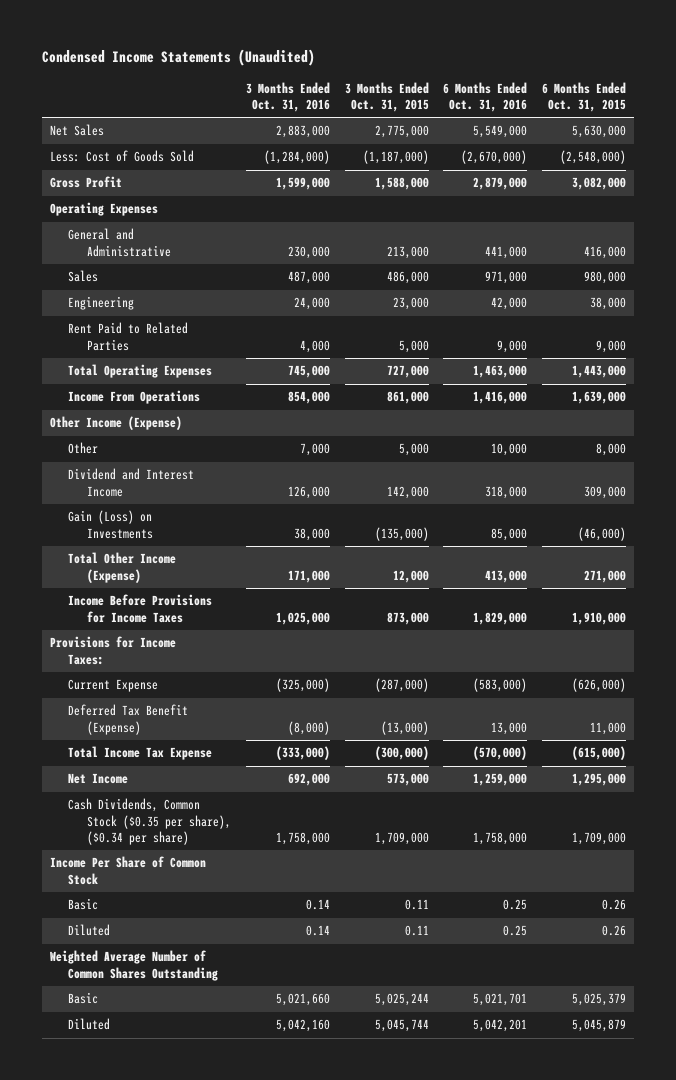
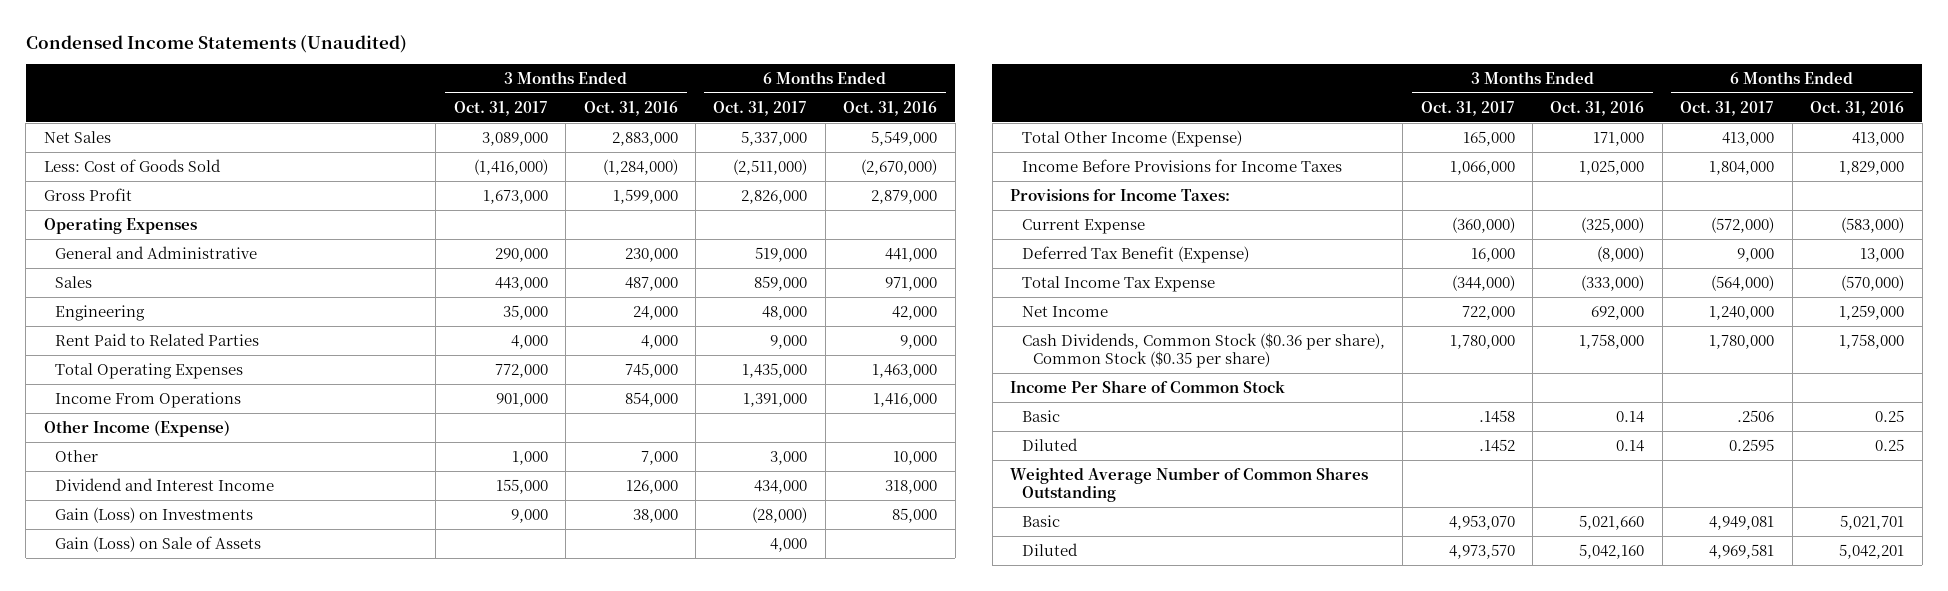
- | 3 Months Ended Oct. 31, 2016 | 3 Months Ended Oct. 31, 2015 | 6 Months Ended Oct. 31, 2016 | 6 Months Ended Oct. 31, 2015
+ | 3 Months Ended Oct. 31, 2017 | 3 Months Ended Oct. 31, 2016 | 6 Months Ended Oct. 31, 2017 | 6 Months Ended Oct. 31, 2016
+ Gain (Loss) on Sale of Assets | | | 4,000 |
- Cash Dividends, Common Stock ($0.35 per share), ($0.34 per share) | 1,758,000 | 1,709,000 | 1,758,000 | 1,709,000
+ Cash Dividends, Common Stock ($0.36 per share), Common Stock ($0.35 per share) | 1,780,000 | 1,758,000 | 1,780,000 | 1,758,000

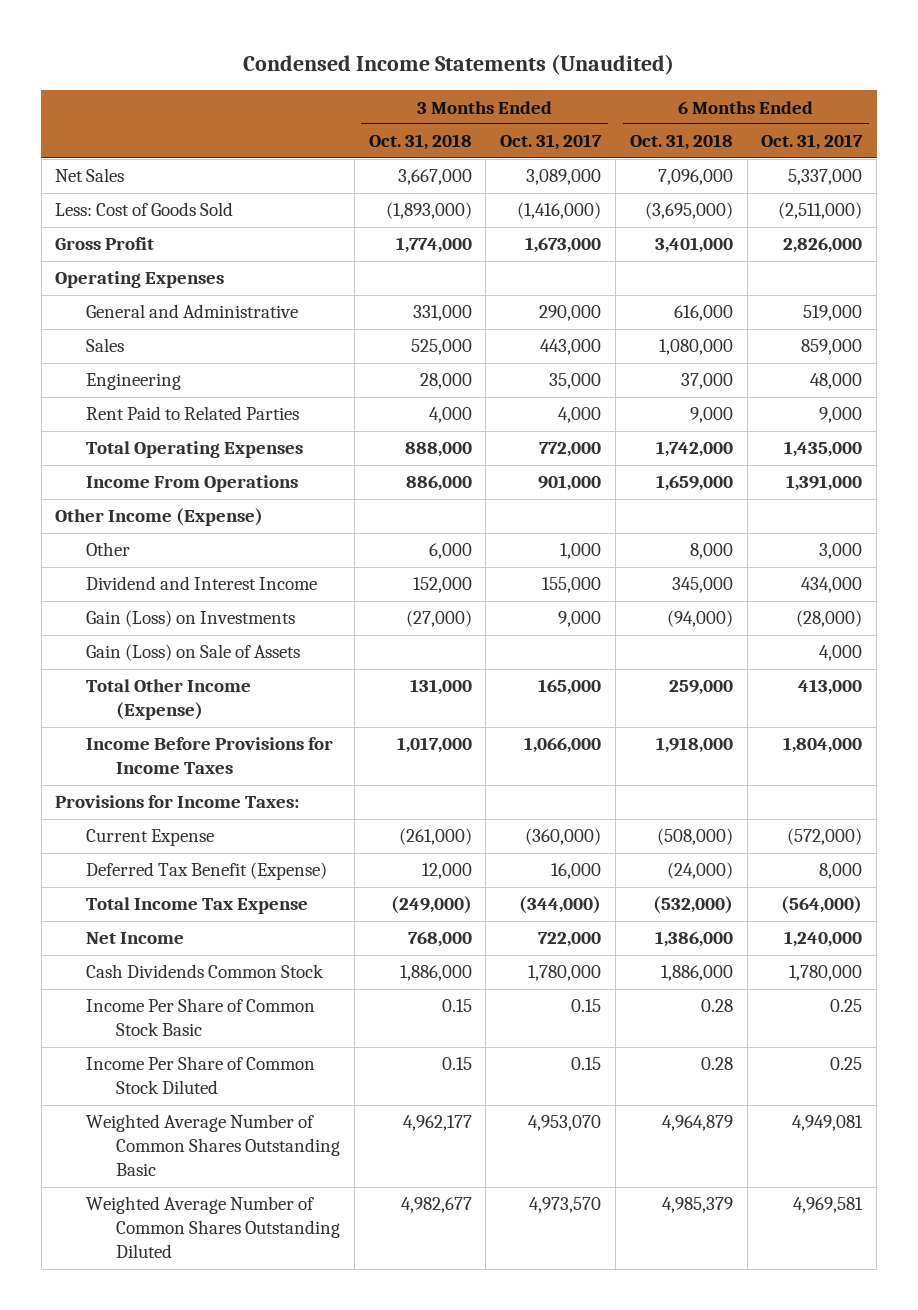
- | 3 Months Ended Oct. 31, 2017 | 3 Months Ended Oct. 31, 2016 | 6 Months Ended Oct. 31, 2017 | 6 Months Ended Oct. 31, 2016
+ | 3 Months Ended Oct. 31, 2018 | 3 Months Ended Oct. 31, 2017 | 6 Months Ended Oct. 31, 2018 | 6 Months Ended Oct. 31, 2017
- Deferred Tax Benefit (Expense) | 16,000 | (8,000) | 9,000 | 13,000
+ Deferred Tax Benefit (Expense) | 12,000 | 16,000 | (24,000) | 8,000
- Cash Dividends, Common Stock ($0.36 per share), Common Stock ($0.35 per share) | 1,780,000 | 1,758,000 | 1,780,000 | 1,758,000
- Income Per Share of Common Stock
- Basic | .1458 | 0.14 | .2506 | 0.25
- Diluted | .1452 | 0.14 | 0.2595 | 0.25
- Weighted Average Number of Common Shares Outstanding
- Basic | 4,953,070 | 5,021,660 | 4,949,081 | 5,021,701
- Diluted | 4,973,570 | 5,042,160 | 4,969,581 | 5,042,201
+ Cash Dividends Common Stock | 1,886,000 | 1,780,000 | 1,886,000 | 1,780,000
+ Income Per Share of Common Stock Basic | 0.15 | 0.15 | 0.28 | 0.25
+ Income Per Share of Common Stock Diluted | 0.15 | 0.15 | 0.28 | 0.25
+ Weighted Average Number of Common Shares Outstanding Basic | 4,962,177 | 4,953,070 | 4,964,879 | 4,949,081
+ Weighted Average Number of Common Shares Outstanding Diluted | 4,982,677 | 4,973,570 | 4,985,379 | 4,969,581

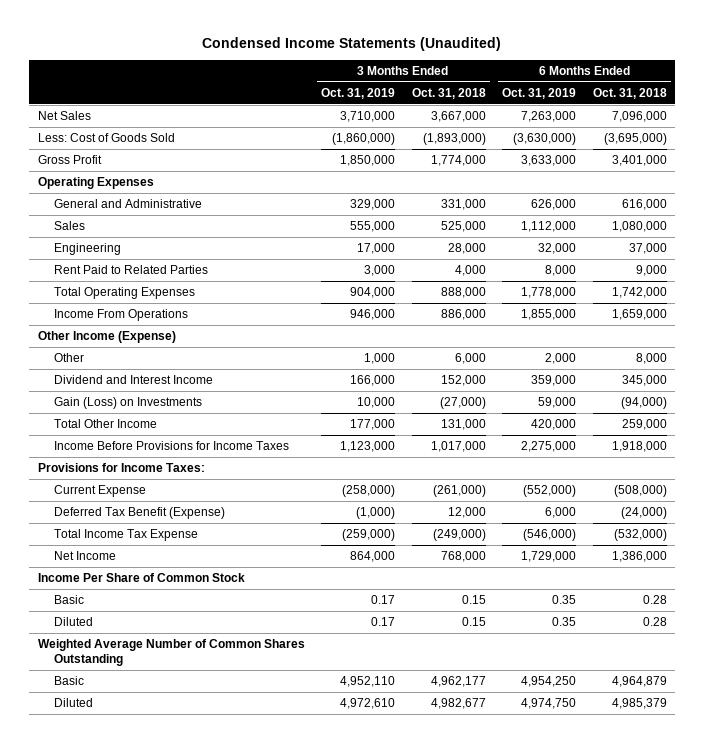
- | 3 Months Ended Oct. 31, 2018 | 3 Months Ended Oct. 31, 2017 | 6 Months Ended Oct. 31, 2018 | 6 Months Ended Oct. 31, 2017
+ | 3 Months Ended Oct. 31, 2019 | 3 Months Ended Oct. 31, 2018 | 6 Months Ended Oct. 31, 2019 | 6 Months Ended Oct. 31, 2018
- Gain (Loss) on Sale of Assets | | | | 4,000
- Total Other Income (Expense) | 131,000 | 165,000 | 259,000 | 413,000
+ Total Other Income | 177,000 | 131,000 | 420,000 | 259,000
- Cash Dividends Common Stock | 1,886,000 | 1,780,000 | 1,886,000 | 1,780,000
- Income Per Share of Common Stock Basic | 0.15 | 0.15 | 0.28 | 0.25
- Income Per Share of Common Stock Diluted | 0.15 | 0.15 | 0.28 | 0.25
- Weighted Average Number of Common Shares Outstanding Basic | 4,962,177 | 4,953,070 | 4,964,879 | 4,949,081
- Weighted Average Number of Common Shares Outstanding Diluted | 4,982,677 | 4,973,570 | 4,985,379 | 4,969,581
+ Income Per Share of Common Stock
+ Basic | 0.17 | 0.15 | 0.35 | 0.28
+ Diluted | 0.17 | 0.15 | 0.35 | 0.28
+ Weighted Average Number of Common Shares Outstanding
+ Basic | 4,952,110 | 4,962,177 | 4,954,250 | 4,964,879
+ Diluted | 4,972,610 | 4,982,677 | 4,974,750 | 4,985,379

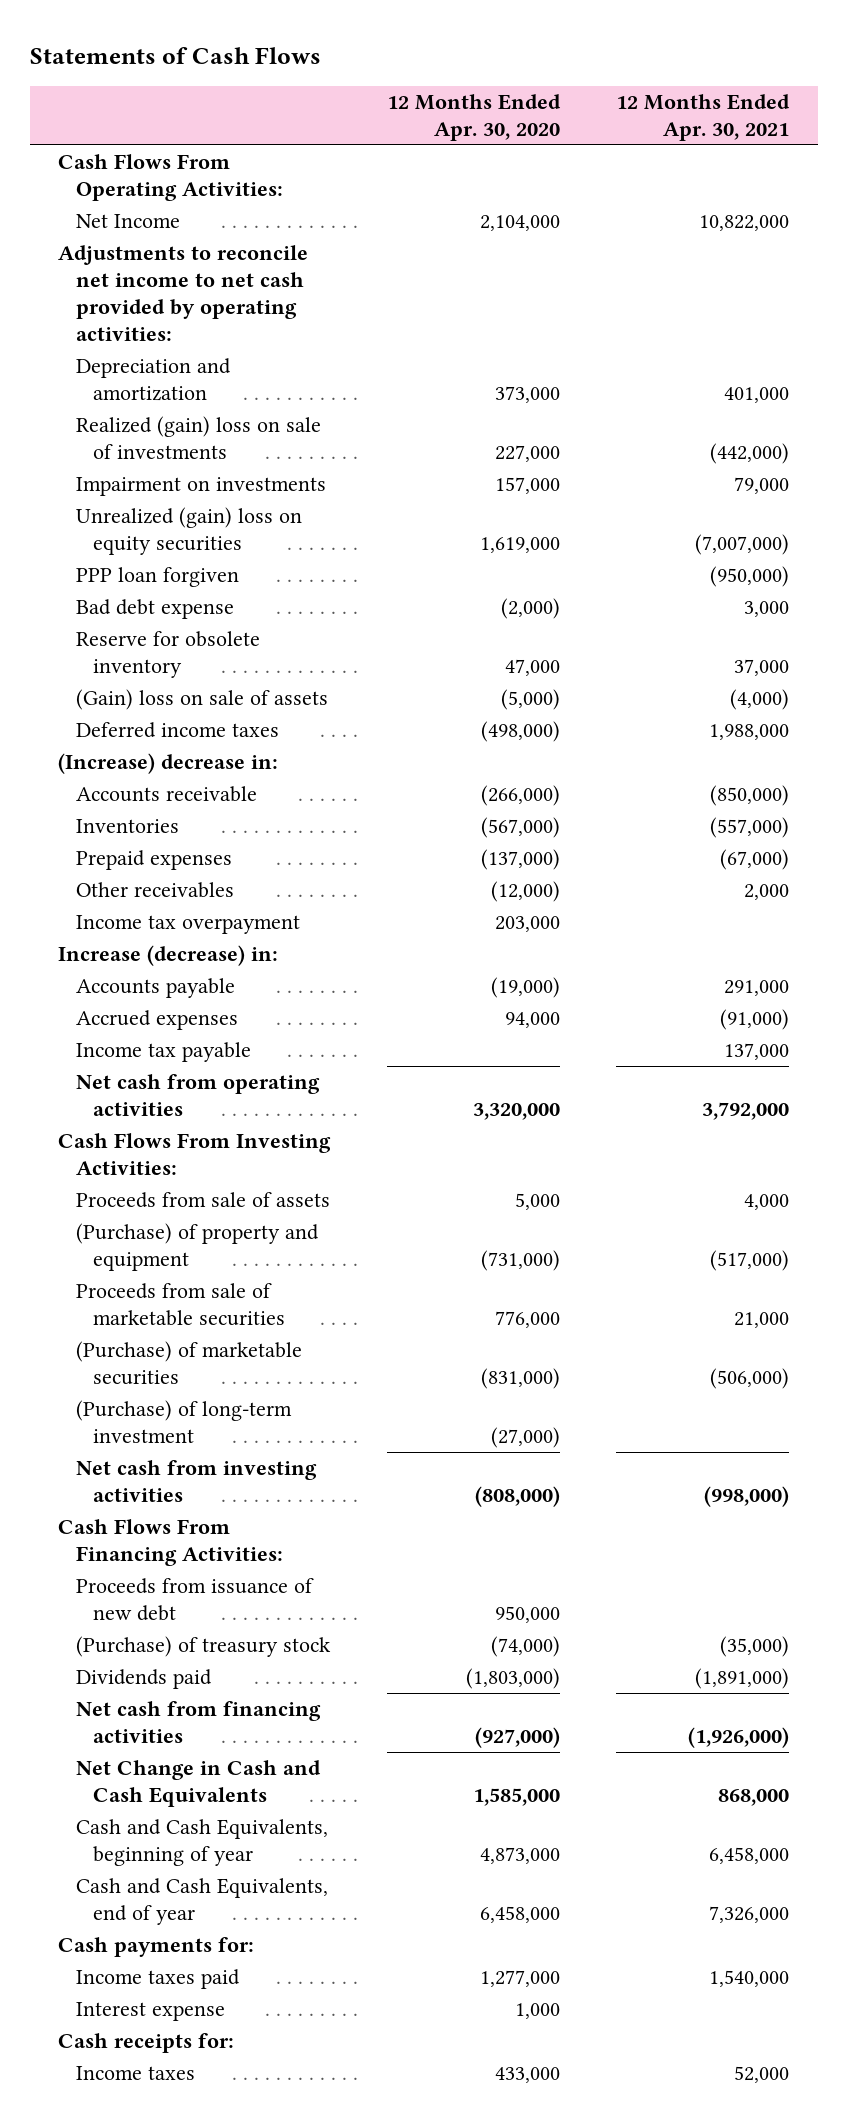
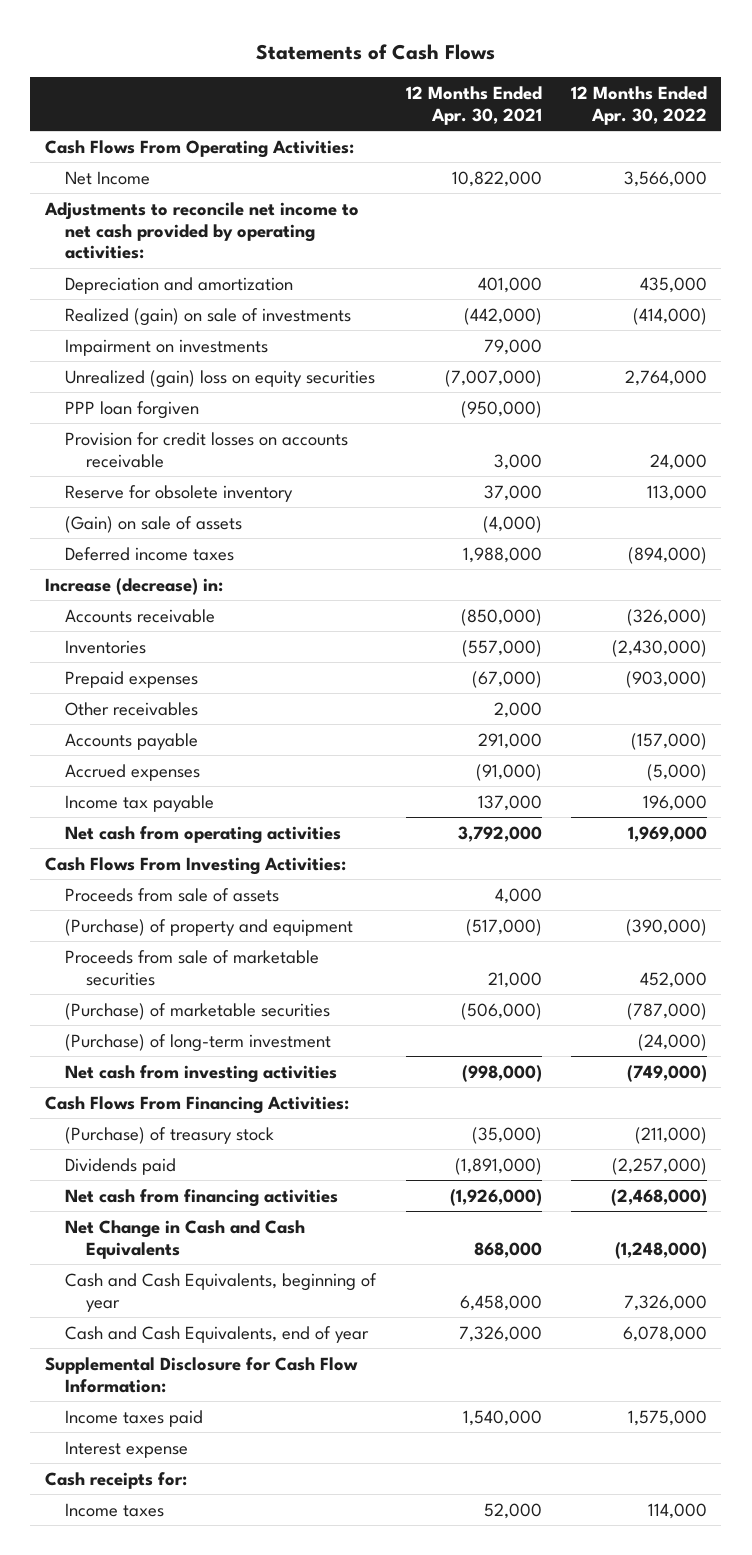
- | 12 Months Ended Apr. 30, 2020 | 12 Months Ended Apr. 30, 2021
+ | 12 Months Ended Apr. 30, 2021 | 12 Months Ended Apr. 30, 2022
- Realized (gain) loss on sale of investments | 227,000 | (442,000)
+ Realized (gain) on sale of investments | (442,000) | (414,000)
- Bad debt expense | (2,000) | 3,000
+ Provision for credit losses on accounts receivable | 3,000 | 24,000
- (Gain) loss on sale of assets | (5,000) | (4,000)
+ (Gain) on sale of assets | (4,000) |
- (Increase) decrease in:
moved up: Increase (decrease) in:
- Income tax overpayment | 203,000 |
- Proceeds from issuance of new debt | 950,000 |
- Cash payments for:
+ Supplemental Disclosure for Cash Flow Information:

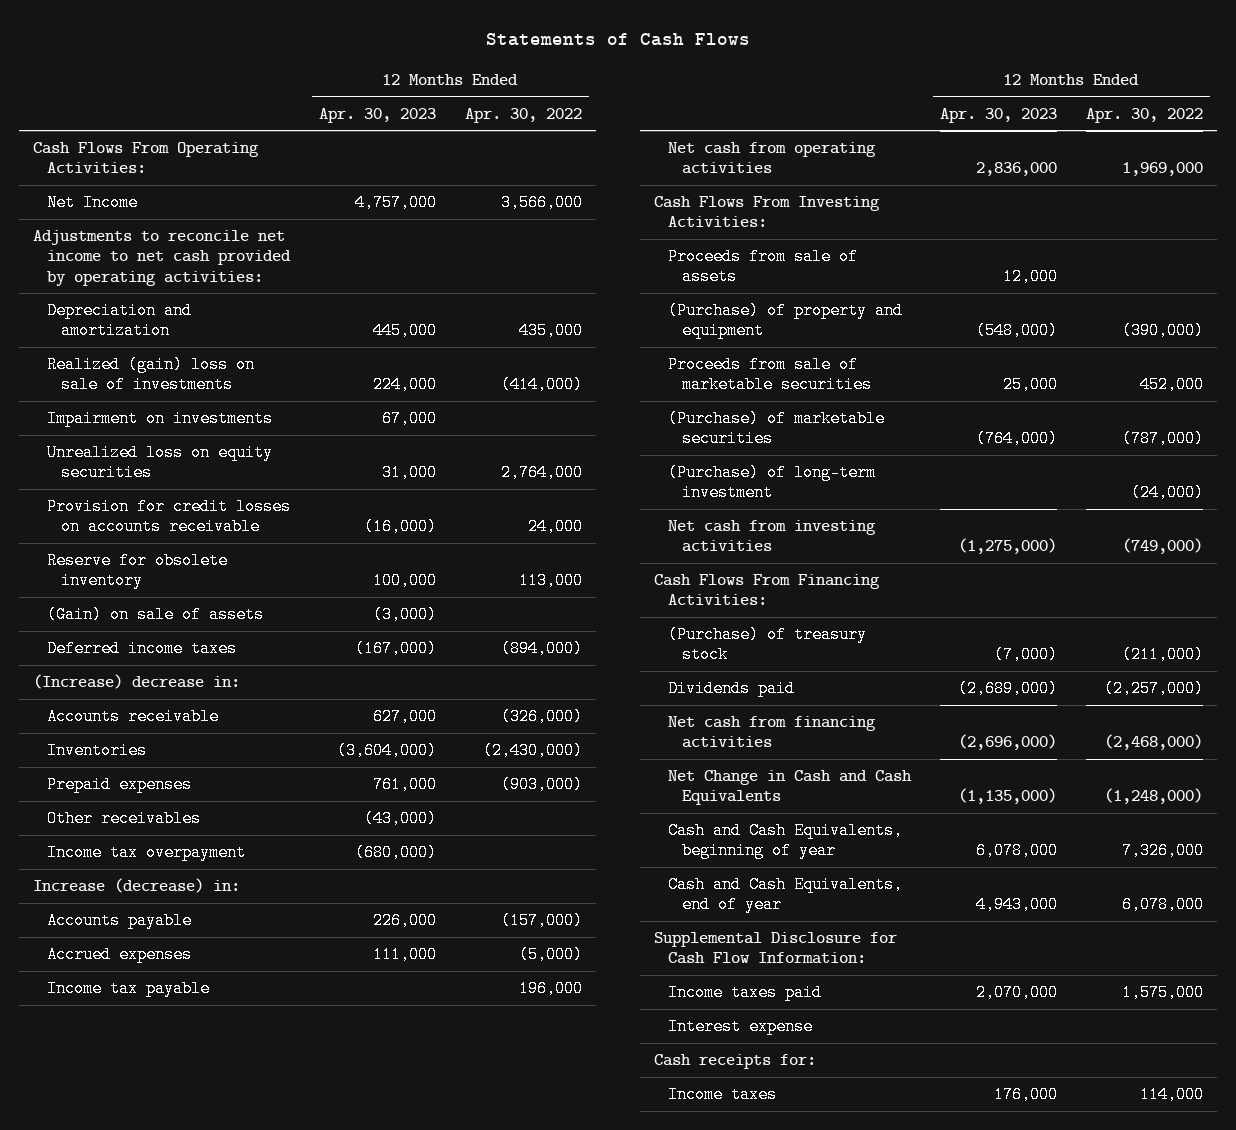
- | 12 Months Ended Apr. 30, 2021 | 12 Months Ended Apr. 30, 2022
+ | 12 Months Ended Apr. 30, 2023 | 12 Months Ended Apr. 30, 2022
- Realized (gain) on sale of investments | (442,000) | (414,000)
+ Realized (gain) loss on sale of investments | 224,000 | (414,000)
- Unrealized (gain) loss on equity securities | (7,007,000) | 2,764,000
- PPP loan forgiven | (950,000) |
+ Unrealized loss on equity securities | 31,000 | 2,764,000
+ (Increase) decrease in:
+ Income tax overpayment | (680,000) |
moved down: Increase (decrease) in:

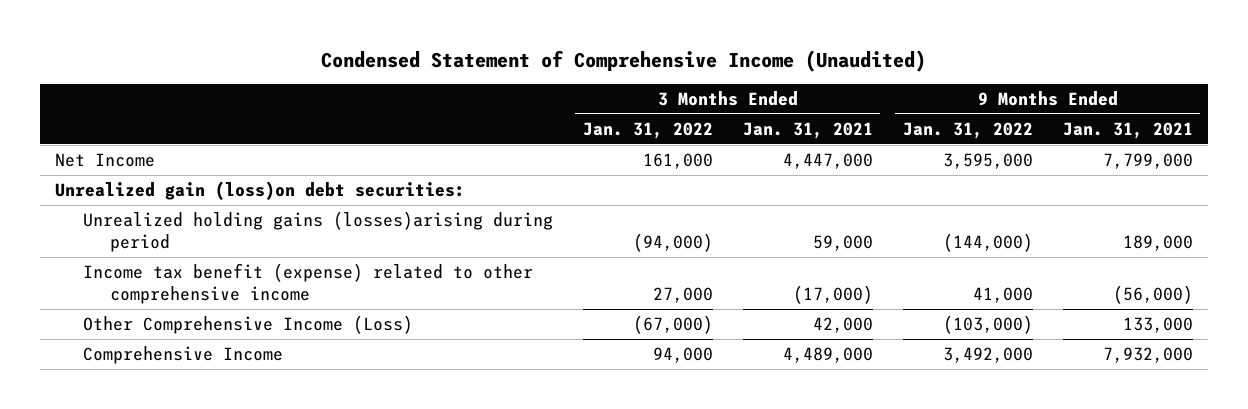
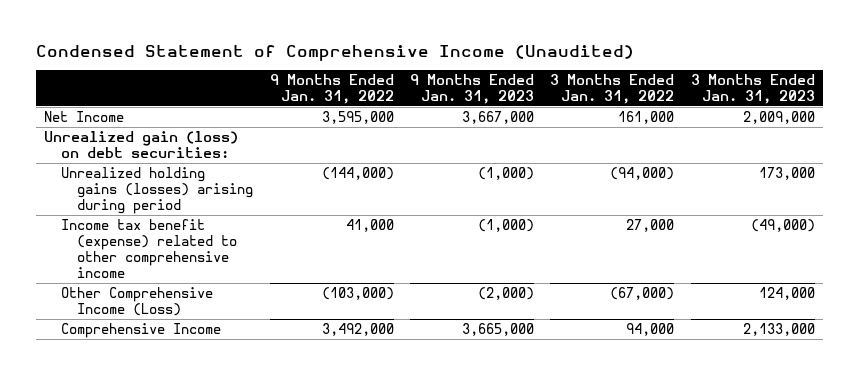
- | 3 Months Ended Jan. 31, 2022 | 3 Months Ended Jan. 31, 2021 | 9 Months Ended Jan. 31, 2022 | 9 Months Ended Jan. 31, 2021
+ | 9 Months Ended Jan. 31, 2022 | 9 Months Ended Jan. 31, 2023 | 3 Months Ended Jan. 31, 2022 | 3 Months Ended Jan. 31, 2023
- Unrealized gain (loss)on debt securities:
- Unrealized holding gains (losses)arising during period | (94,000) | 59,000 | (144,000) | 189,000
+ Unrealized gain (loss) on debt securities:
+ Unrealized holding gains (losses) arising during period | (144,000) | (1,000) | (94,000) | 173,000

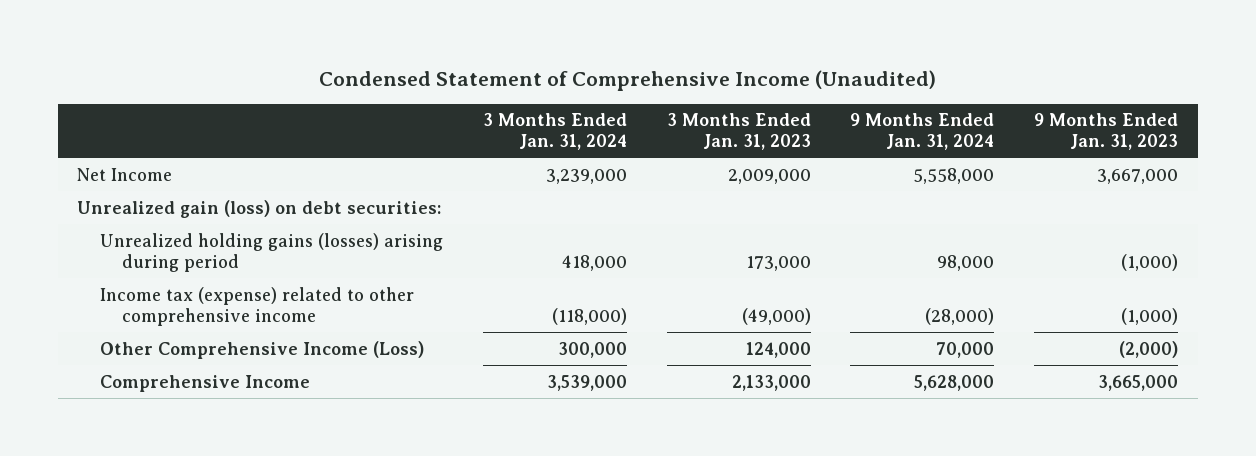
- | 9 Months Ended Jan. 31, 2022 | 9 Months Ended Jan. 31, 2023 | 3 Months Ended Jan. 31, 2022 | 3 Months Ended Jan. 31, 2023
+ | 3 Months Ended Jan. 31, 2024 | 3 Months Ended Jan. 31, 2023 | 9 Months Ended Jan. 31, 2024 | 9 Months Ended Jan. 31, 2023
- Income tax benefit (expense) related to other comprehensive income | 41,000 | (1,000) | 27,000 | (49,000)
+ Income tax (expense) related to other comprehensive income | (118,000) | (49,000) | (28,000) | (1,000)

